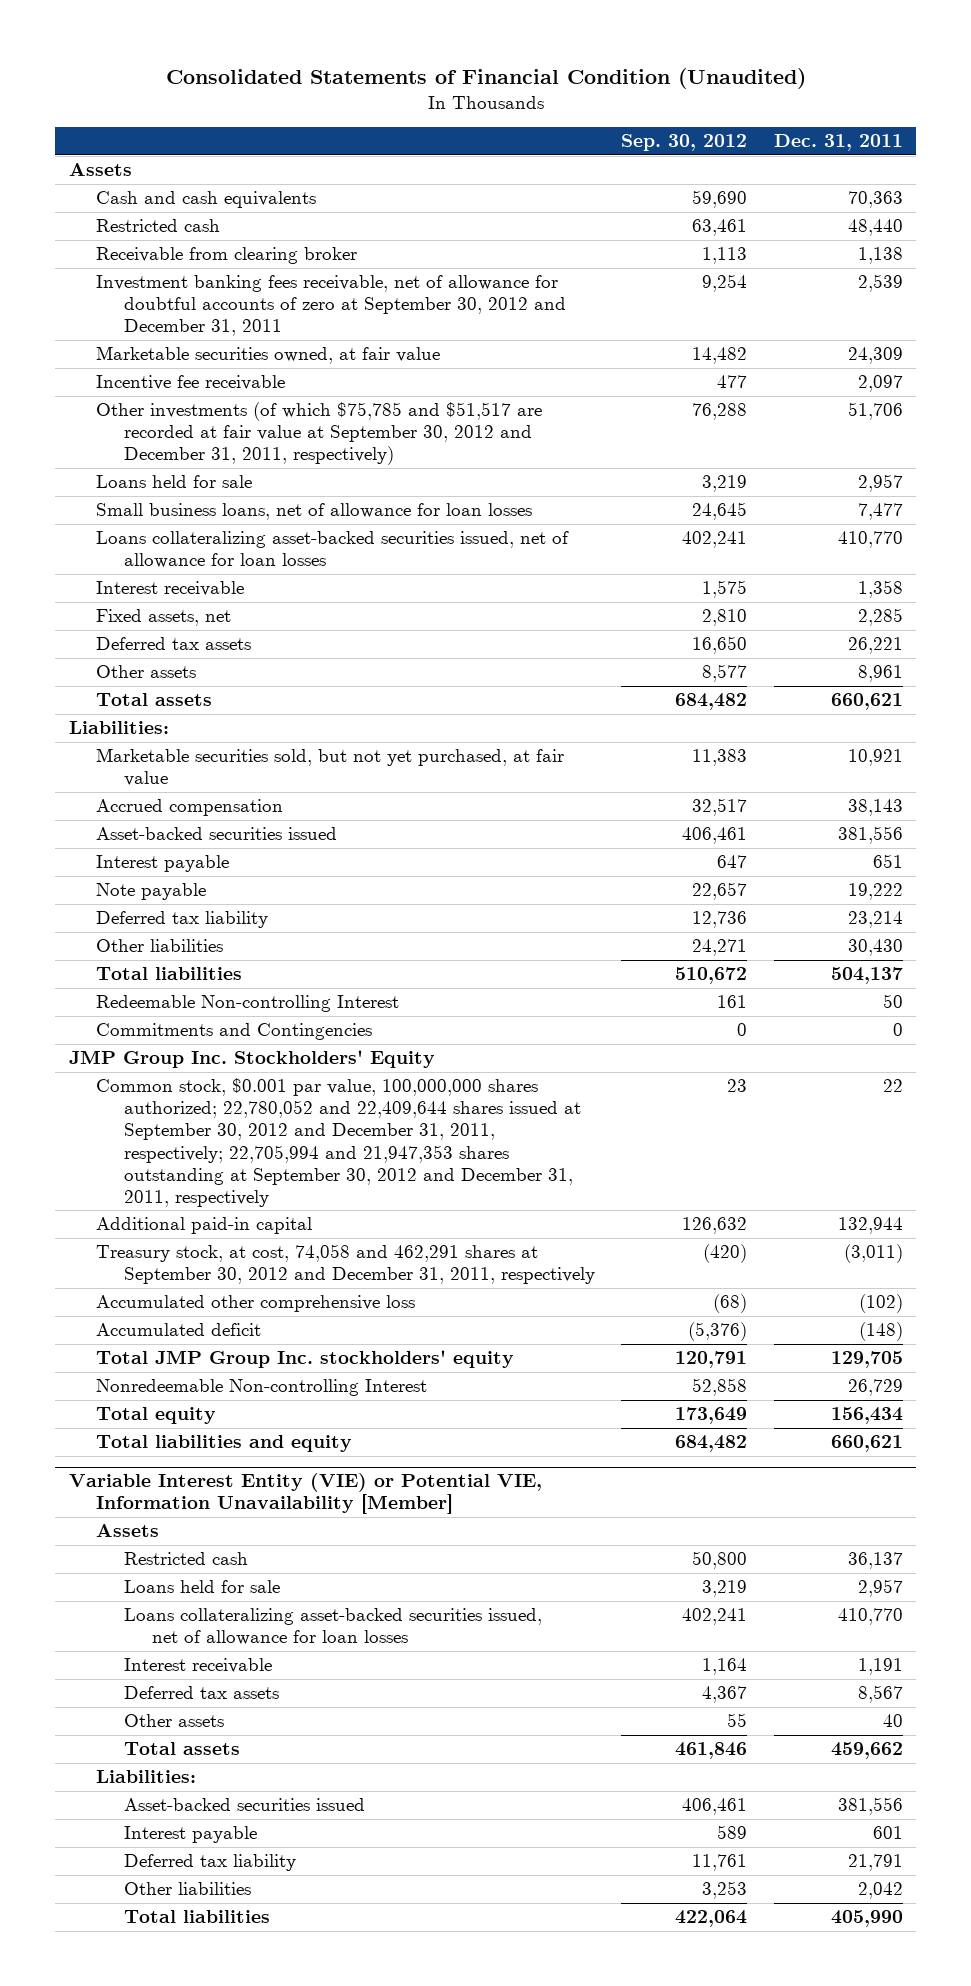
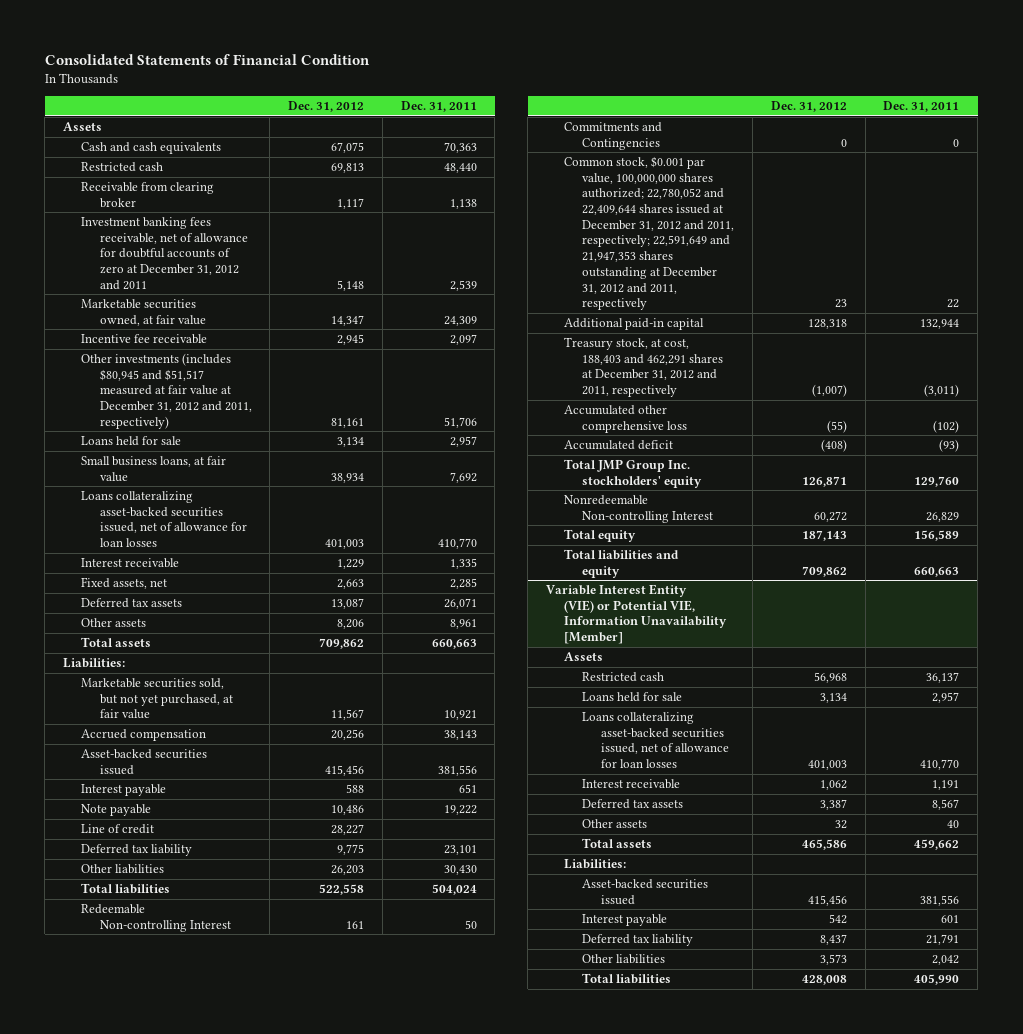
- Consolidated Statements of Financial Condition (Unaudited)
+ Consolidated Statements of Financial Condition
- | Sep. 30, 2012 | Dec. 31, 2011
+ | Dec. 31, 2012 | Dec. 31, 2011
- Investment banking fees receivable, net of allowance for doubtful accounts of zero at September 30, 2012 and December 31, 2011 | 9,254 | 2,539
+ Investment banking fees receivable, net of allowance for doubtful accounts of zero at December 31, 2012 and 2011 | 5,148 | 2,539
- Other investments (of which $75,785 and $51,517 are recorded at fair value at September 30, 2012 and December 31, 2011, respectively) | 76,288 | 51,706
+ Other investments (includes $80,945 and $51,517 measured at fair value at December 31, 2012 and 2011, respectively) | 81,161 | 51,706
- Small business loans, net of allowance for loan losses | 24,645 | 7,477
+ Small business loans, at fair value | 38,934 | 7,692
- Interest receivable | 1,575 | 1,358
+ Interest receivable | 1,229 | 1,335
- Deferred tax assets | 16,650 | 26,221
+ Deferred tax assets | 13,087 | 26,071
- Total assets | 684,482 | 660,621
+ Total assets | 709,862 | 660,663
- Deferred tax liability | 12,736 | 23,214
+ Line of credit | 28,227 |
+ Deferred tax liability | 9,775 | 23,101
- Total liabilities | 510,672 | 504,137
+ Total liabilities | 522,558 | 504,024
- JMP Group Inc. Stockholders' Equity
- Common stock, $0.001 par value, 100,000,000 shares authorized; 22,780,052 and 22,409,644 shares issued at September 30, 2012 and December 31, 2011, respectively; 22,705,994 and 21,947,353 shares outstanding at September 30, 2012 and December 31, 2011, respectively | 23 | 22
+ Common stock, $0.001 par value, 100,000,000 shares authorized; 22,780,052 and 22,409,644 shares issued at December 31, 2012 and 2011, respectively; 22,591,649 and 21,947,353 shares outstanding at December 31, 2012 and 2011, respectively | 23 | 22
- Treasury stock, at cost, 74,058 and 462,291 shares at September 30, 2012 and December 31, 2011, respectively | (420) | (3,011)
+ Treasury stock, at cost, 188,403 and 462,291 shares at December 31, 2012 and 2011, respectively | (1,007) | (3,011)
- Accumulated deficit | (5,376) | (148)
- Total JMP Group Inc. stockholders' equity | 120,791 | 129,705
- Nonredeemable Non-controlling Interest | 52,858 | 26,729
- Total equity | 173,649 | 156,434
- Total liabilities and equity | 684,482 | 660,621
+ Accumulated deficit | (408) | (93)
+ Total JMP Group Inc. stockholders' equity | 126,871 | 129,760
+ Nonredeemable Non-controlling Interest | 60,272 | 26,829
+ Total equity | 187,143 | 156,589
+ Total liabilities and equity | 709,862 | 660,663

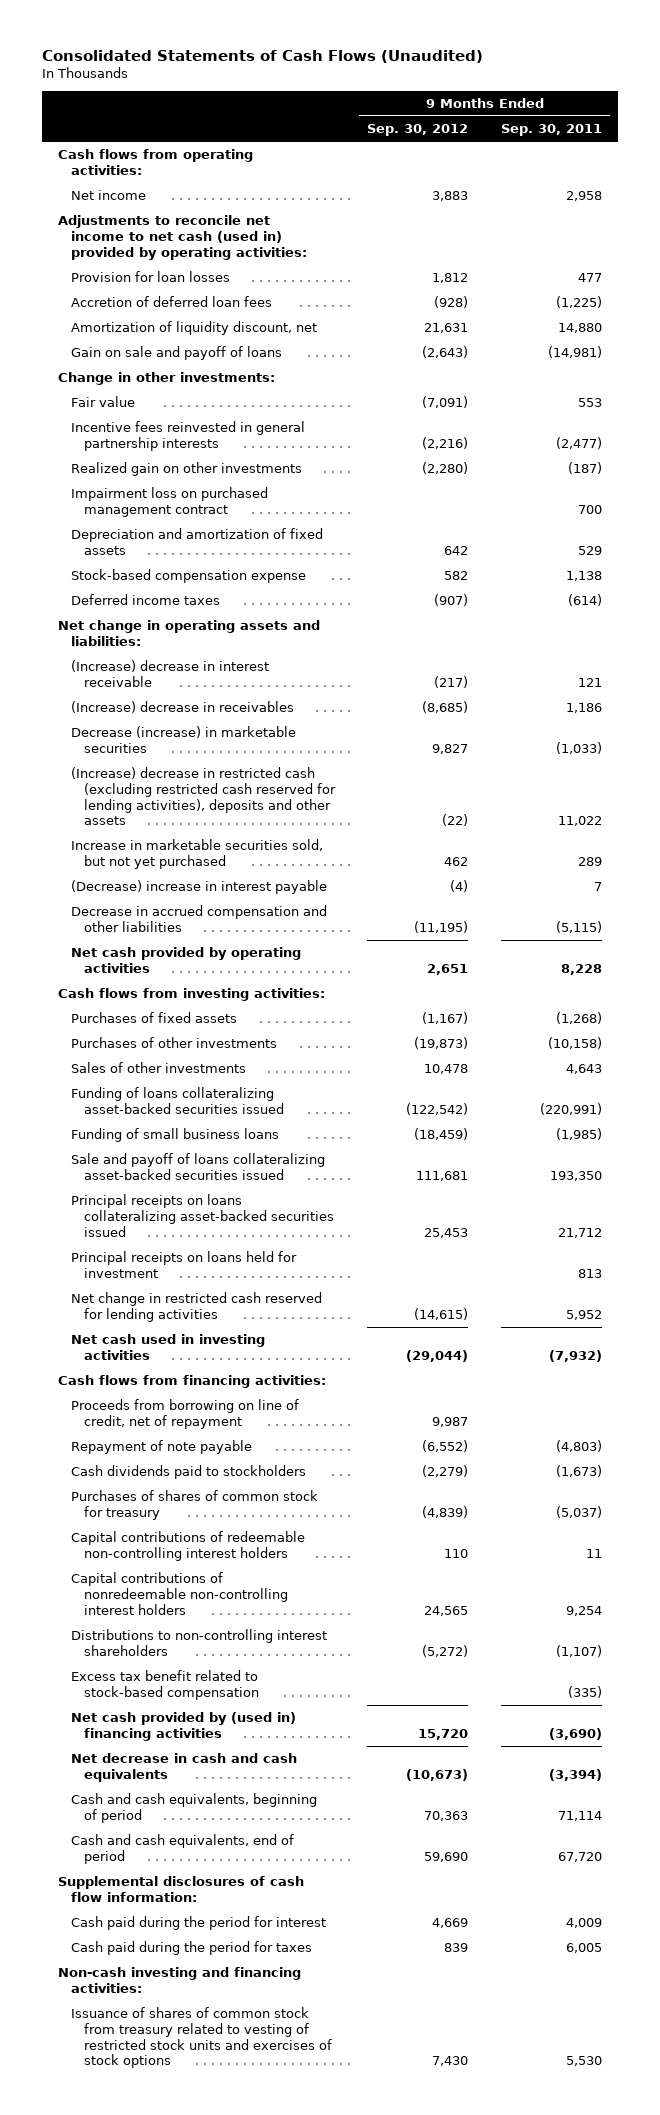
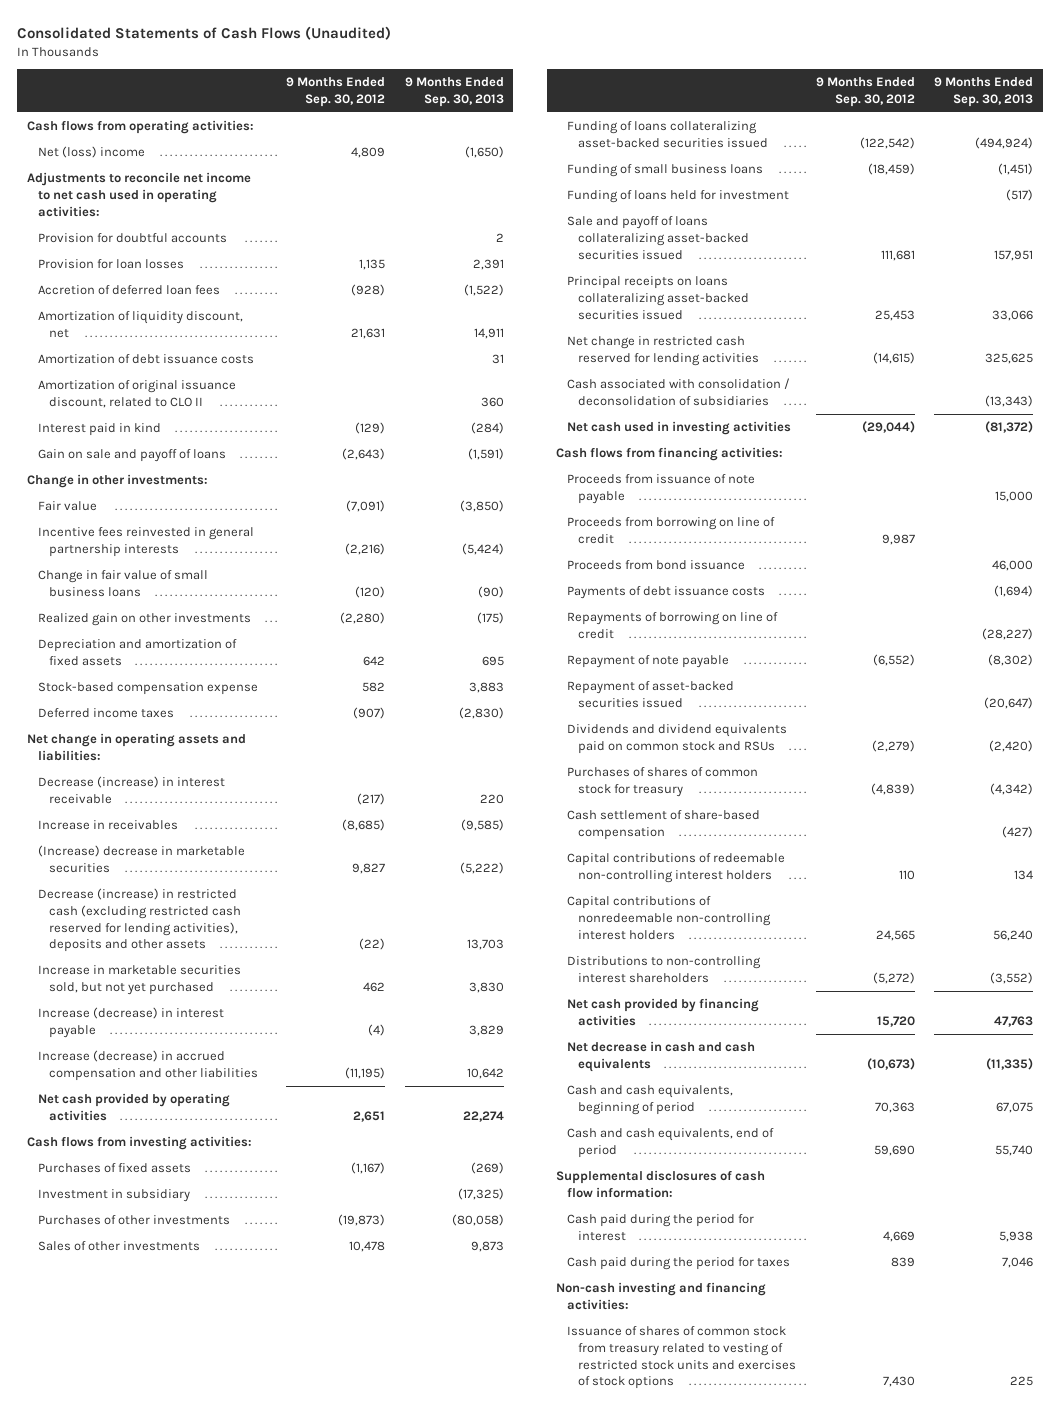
- | 9 Months Ended Sep. 30, 2012 | 9 Months Ended Sep. 30, 2011
+ | 9 Months Ended Sep. 30, 2012 | 9 Months Ended Sep. 30, 2013
- Net income | 3,883 | 2,958
- Adjustments to reconcile net income to net cash (used in) provided by operating activities:
- Provision for loan losses | 1,812 | 477
+ Net (loss) income | 4,809 | (1,650)
+ Adjustments to reconcile net income to net cash used in operating activities:
+ Provision for doubtful accounts | | 2
+ Provision for loan losses | 1,135 | 2,391
+ Amortization of debt issuance costs | | 31
+ Amortization of original issuance discount, related to CLO II | | 360
+ Interest paid in kind | (129) | (284)
+ Change in fair value of small business loans | (120) | (90)
- Impairment loss on purchased management contract | | 700
- (Increase) decrease in interest receivable | (217) | 121
- (Increase) decrease in receivables | (8,685) | 1,186
- Decrease (increase) in marketable securities | 9,827 | (1,033)
- (Increase) decrease in restricted cash (excluding restricted cash reserved for lending activities), deposits and other assets | (22) | 11,022
+ Decrease (increase) in interest receivable | (217) | 220
+ Increase in receivables | (8,685) | (9,585)
+ (Increase) decrease in marketable securities | 9,827 | (5,222)
+ Decrease (increase) in restricted cash (excluding restricted cash reserved for lending activities), deposits and other assets | (22) | 13,703
- (Decrease) increase in interest payable | (4) | 7
- Decrease in accrued compensation and other liabilities | (11,195) | (5,115)
+ Increase (decrease) in interest payable | (4) | 3,829
+ Increase (decrease) in accrued compensation and other liabilities | (11,195) | 10,642
+ Investment in subsidiary | | (17,325)
+ Funding of loans held for investment | | (517)
- Principal receipts on loans held for investment | | 813
+ Cash associated with consolidation / deconsolidation of subsidiaries | | (13,343)
- Proceeds from borrowing on line of credit, net of repayment | 9,987 |
+ Proceeds from issuance of note payable | | 15,000
+ Proceeds from borrowing on line of credit | 9,987 |
+ Proceeds from bond issuance | | 46,000
+ Payments of debt issuance costs | | (1,694)
+ Repayments of borrowing on line of credit | | (28,227)
- Cash dividends paid to stockholders | (2,279) | (1,673)
+ Repayment of asset-backed securities issued | | (20,647)
+ Dividends and dividend equivalents paid on common stock and RSUs | (2,279) | (2,420)
+ Cash settlement of share-based compensation | | (427)
- Excess tax benefit related to stock-based compensation | | (335)
- Net cash provided by (used in) financing activities | 15,720 | (3,690)
+ Net cash provided by financing activities | 15,720 | 47,763

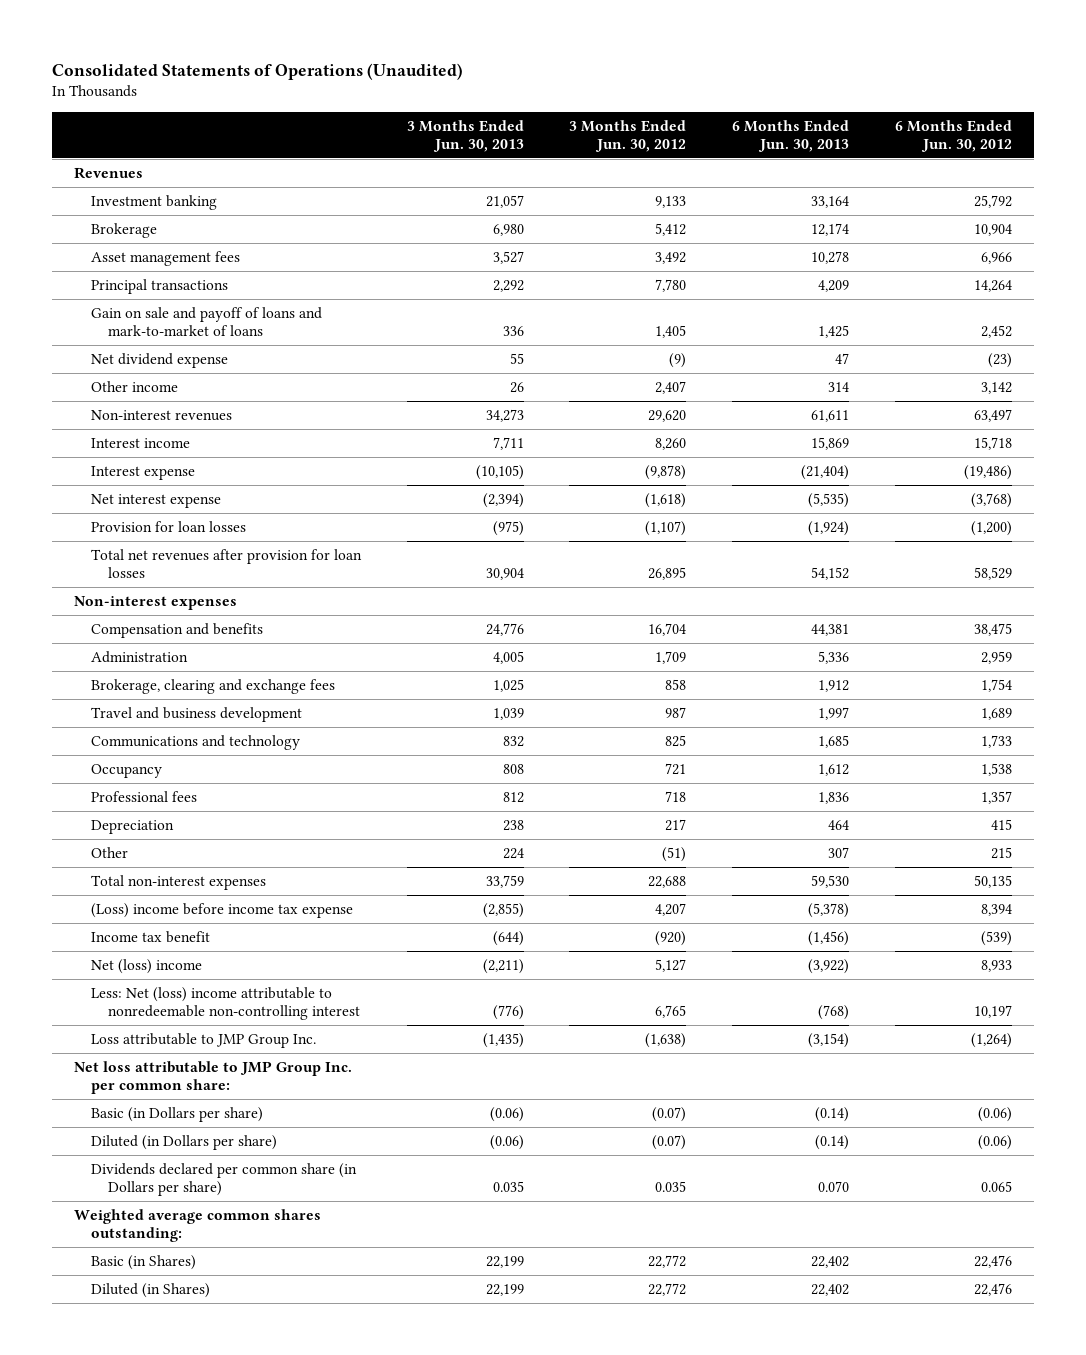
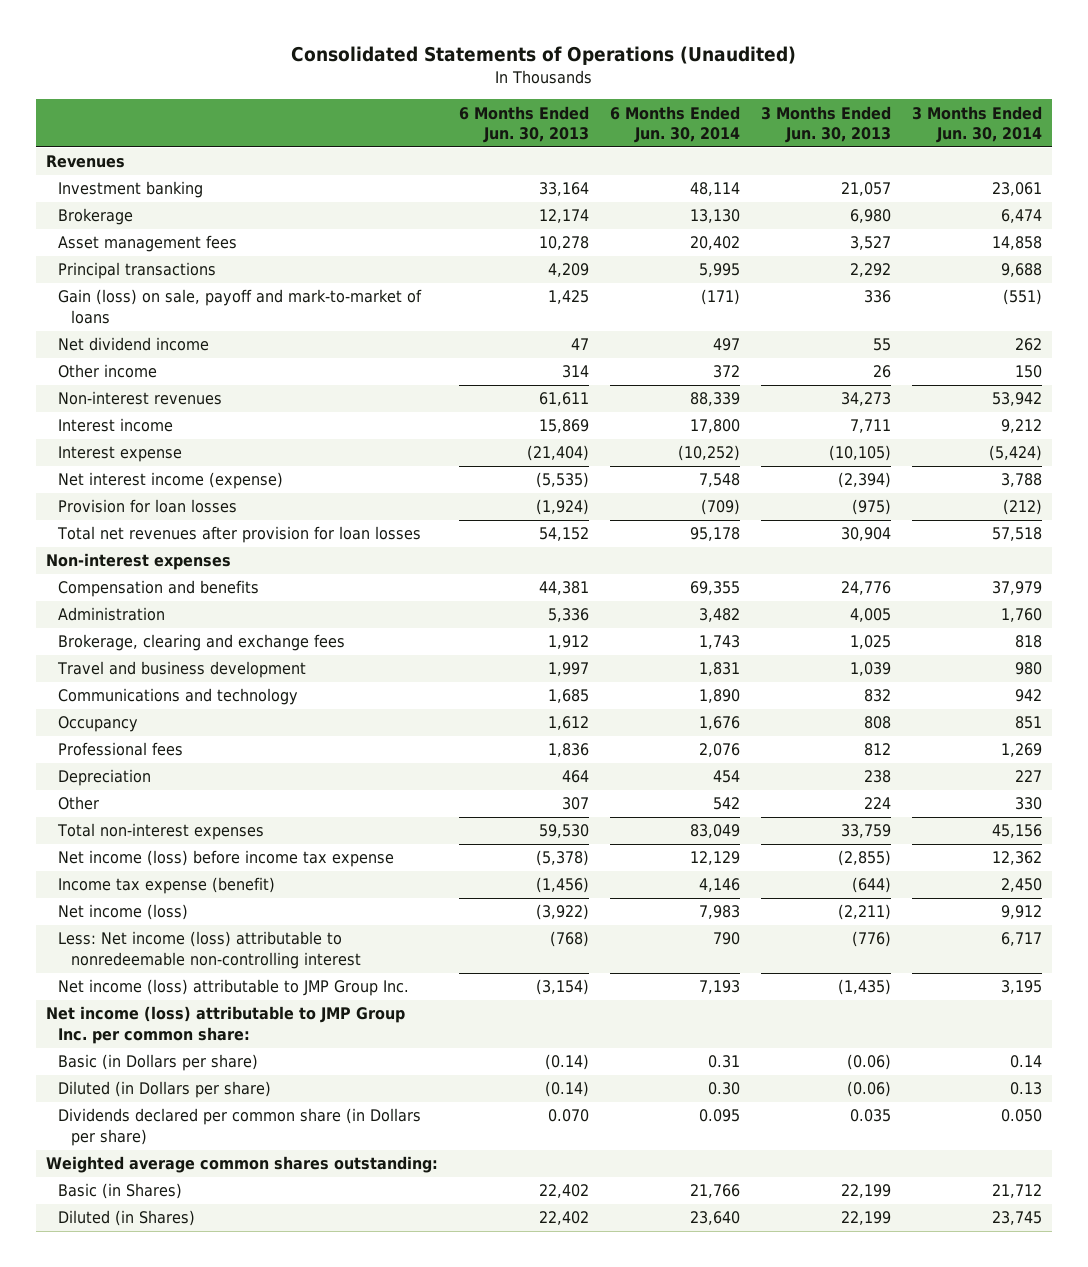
- | 3 Months Ended Jun. 30, 2013 | 3 Months Ended Jun. 30, 2012 | 6 Months Ended Jun. 30, 2013 | 6 Months Ended Jun. 30, 2012
+ | 6 Months Ended Jun. 30, 2013 | 6 Months Ended Jun. 30, 2014 | 3 Months Ended Jun. 30, 2013 | 3 Months Ended Jun. 30, 2014
- Gain on sale and payoff of loans and mark-to-market of loans | 336 | 1,405 | 1,425 | 2,452
- Net dividend expense | 55 | (9) | 47 | (23)
+ Gain (loss) on sale, payoff and mark-to-market of loans | 1,425 | (171) | 336 | (551)
+ Net dividend income | 47 | 497 | 55 | 262
- Net interest expense | (2,394) | (1,618) | (5,535) | (3,768)
+ Net interest income (expense) | (5,535) | 7,548 | (2,394) | 3,788
- (Loss) income before income tax expense | (2,855) | 4,207 | (5,378) | 8,394
- Income tax benefit | (644) | (920) | (1,456) | (539)
- Net (loss) income | (2,211) | 5,127 | (3,922) | 8,933
- Less: Net (loss) income attributable to nonredeemable non-controlling interest | (776) | 6,765 | (768) | 10,197
- Loss attributable to JMP Group Inc. | (1,435) | (1,638) | (3,154) | (1,264)
- Net loss attributable to JMP Group Inc. per common share:
+ Net income (loss) before income tax expense | (5,378) | 12,129 | (2,855) | 12,362
+ Income tax expense (benefit) | (1,456) | 4,146 | (644) | 2,450
+ Net income (loss) | (3,922) | 7,983 | (2,211) | 9,912
+ Less: Net income (loss) attributable to nonredeemable non-controlling interest | (768) | 790 | (776) | 6,717
+ Net income (loss) attributable to JMP Group Inc. | (3,154) | 7,193 | (1,435) | 3,195
+ Net income (loss) attributable to JMP Group Inc. per common share:

